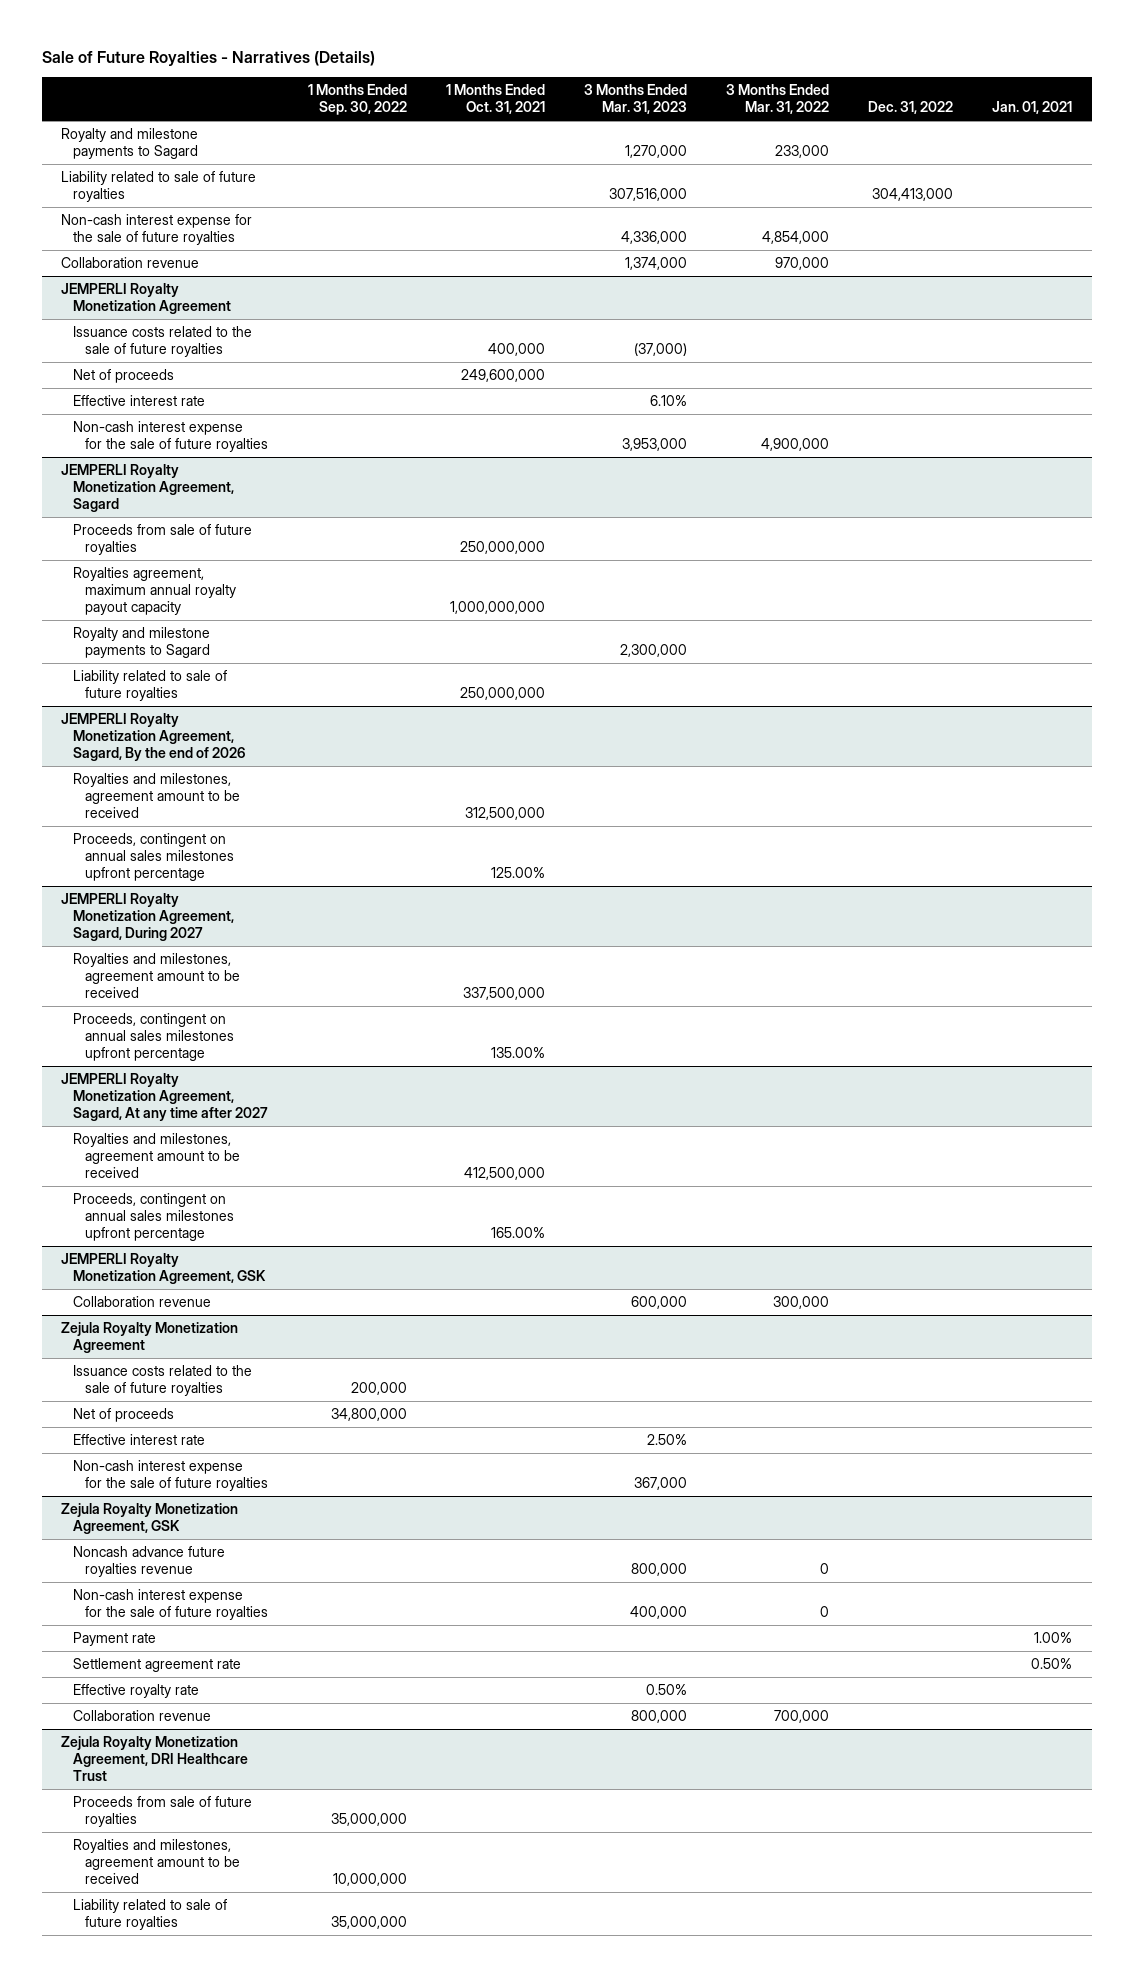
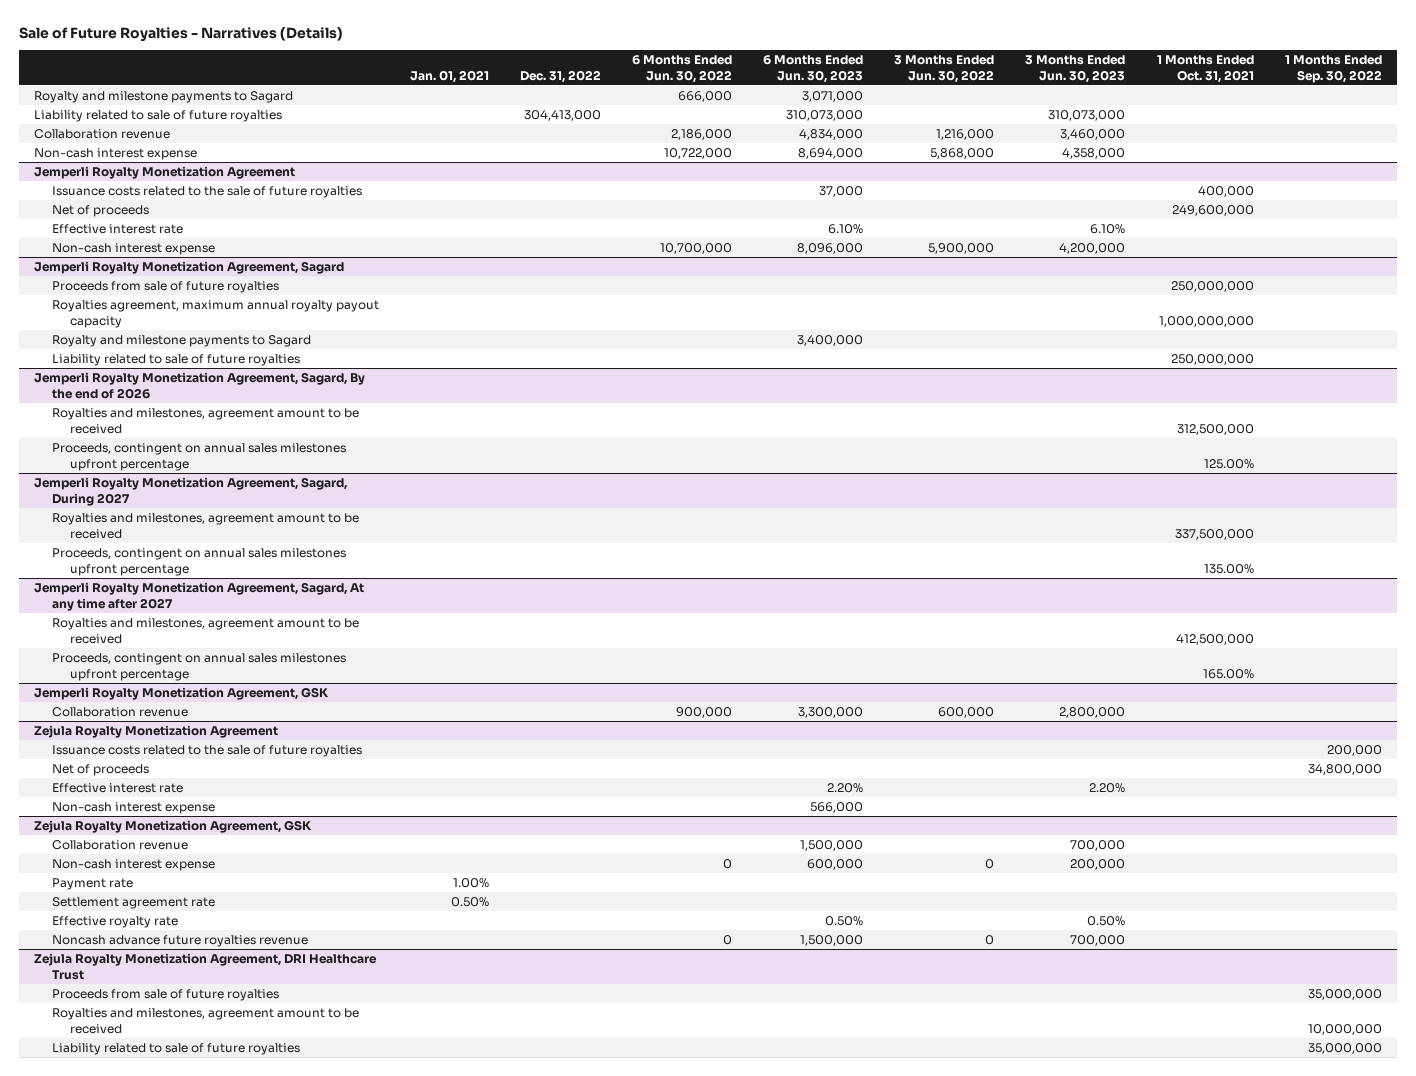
- | 1 Months Ended Sep. 30, 2022 | 1 Months Ended Oct. 31, 2021 | 3 Months Ended Mar. 31, 2023 | 3 Months Ended Mar. 31, 2022 | Dec. 31, 2022 | Jan. 01, 2021
+ | Jan. 01, 2021 | Dec. 31, 2022 | 6 Months Ended Jun. 30, 2022 | 6 Months Ended Jun. 30, 2023 | 3 Months Ended Jun. 30, 2022 | 3 Months Ended Jun. 30, 2023 | 1 Months Ended Oct. 31, 2021 | 1 Months Ended Sep. 30, 2022
- Non-cash interest expense for the sale of future royalties | | | 4,336,000 | 4,854,000 | |
- JEMPERLI Royalty Monetization Agreement
+ Non-cash interest expense | | | 10,722,000 | 8,694,000 | 5,868,000 | 4,358,000 | |
+ Jemperli Royalty Monetization Agreement
- Non-cash interest expense for the sale of future royalties | | | 3,953,000 | 4,900,000 | |
- JEMPERLI Royalty Monetization Agreement, Sagard
+ Non-cash interest expense | | | 10,700,000 | 8,096,000 | 5,900,000 | 4,200,000 | |
+ Jemperli Royalty Monetization Agreement, Sagard
- JEMPERLI Royalty Monetization Agreement, Sagard, By the end of 2026
+ Jemperli Royalty Monetization Agreement, Sagard, By the end of 2026
- JEMPERLI Royalty Monetization Agreement, Sagard, During 2027
+ Jemperli Royalty Monetization Agreement, Sagard, During 2027
- JEMPERLI Royalty Monetization Agreement, Sagard, At any time after 2027
+ Jemperli Royalty Monetization Agreement, Sagard, At any time after 2027
- JEMPERLI Royalty Monetization Agreement, GSK
+ Jemperli Royalty Monetization Agreement, GSK
@ Zejula Royalty Monetization Agreement
- Non-cash interest expense for the sale of future royalties | | | 367,000 | | |
+ Non-cash interest expense | | | | 566,000 | | | |
@ Zejula Royalty Monetization Agreement, GSK
- Non-cash interest expense for the sale of future royalties | | | 400,000 | 0 | |
moved up: Collaboration revenue | | | | 1,500,000 | | 700,000 | |
+ Non-cash interest expense | | | 0 | 600,000 | 0 | 200,000 | |
moved down: Noncash advance future royalties revenue | | | 0 | 1,500,000 | 0 | 700,000 | |

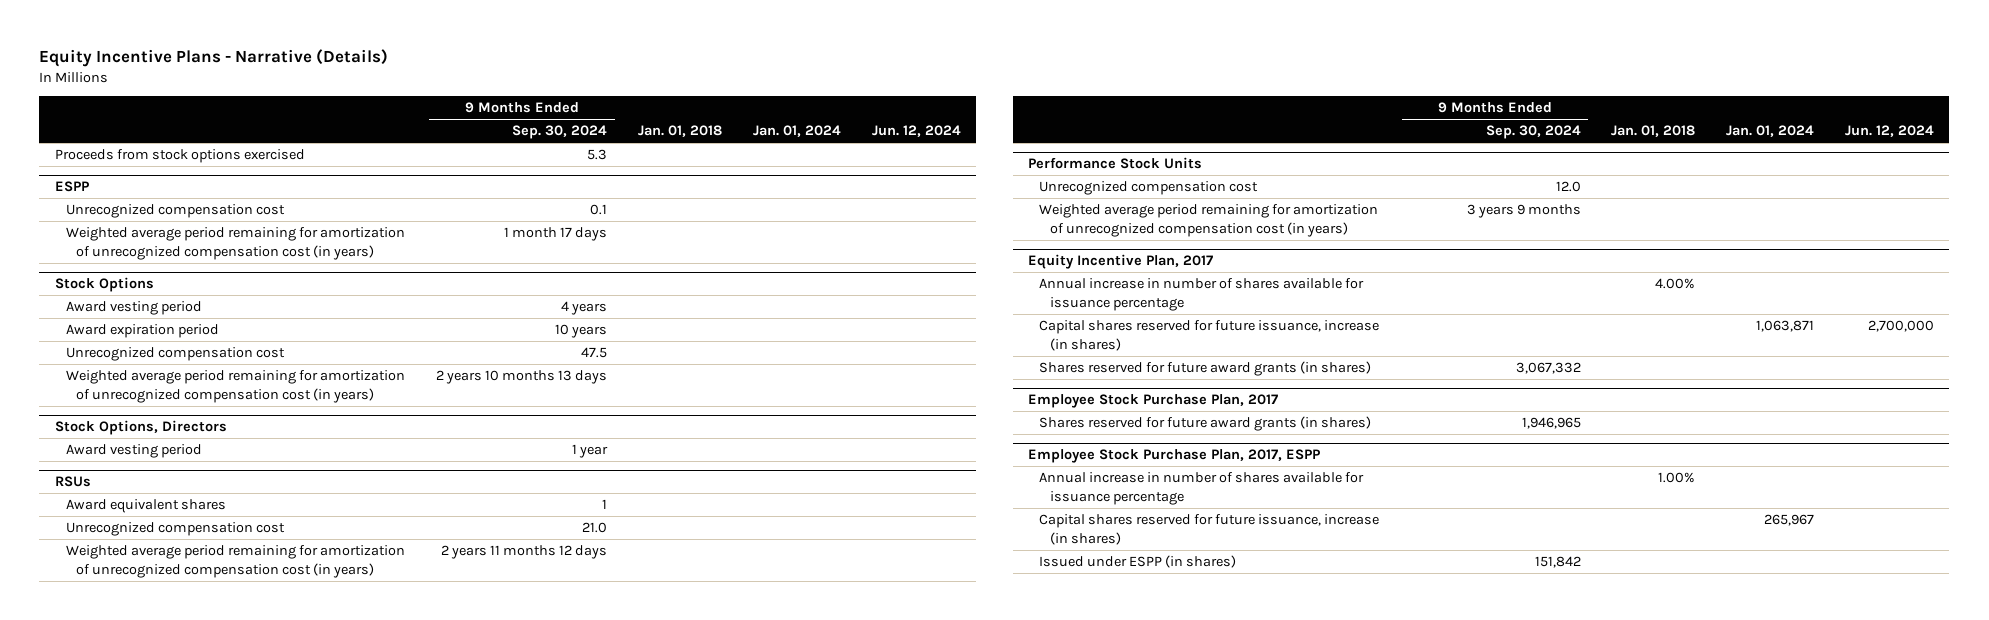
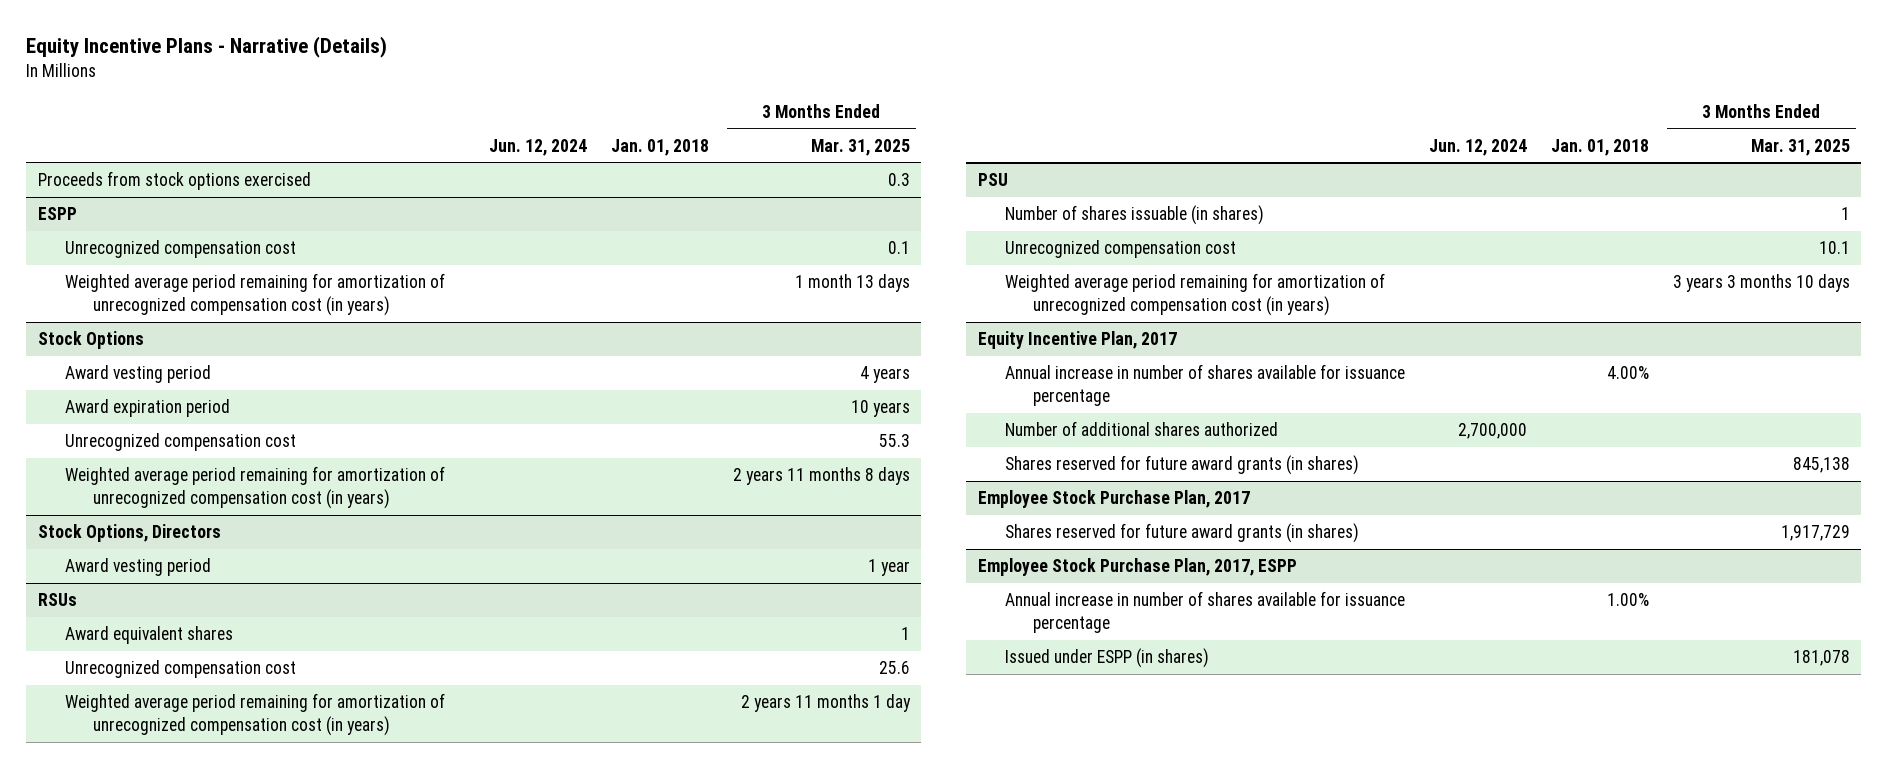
- | 9 Months Ended Sep. 30, 2024 | Jan. 01, 2018 | Jan. 01, 2024 | Jun. 12, 2024
+ | Jun. 12, 2024 | Jan. 01, 2018 | 3 Months Ended Mar. 31, 2025
- Performance Stock Units
- Unrecognized compensation cost | 12.0 | | |
- Weighted average period remaining for amortization of unrecognized compensation cost (in years) | 3 years 9 months | | |
+ PSU
+ Number of shares issuable (in shares) | | | 1
+ Unrecognized compensation cost | | | 10.1
+ Weighted average period remaining for amortization of unrecognized compensation cost (in years) | | | 3 years 3 months 10 days
@ Equity Incentive Plan, 2017
- Capital shares reserved for future issuance, increase (in shares) | | | 1,063,871 | 2,700,000
+ Number of additional shares authorized | 2,700,000 | |
@ Employee Stock Purchase Plan, 2017, ESPP
- Capital shares reserved for future issuance, increase (in shares) | | | 265,967 |

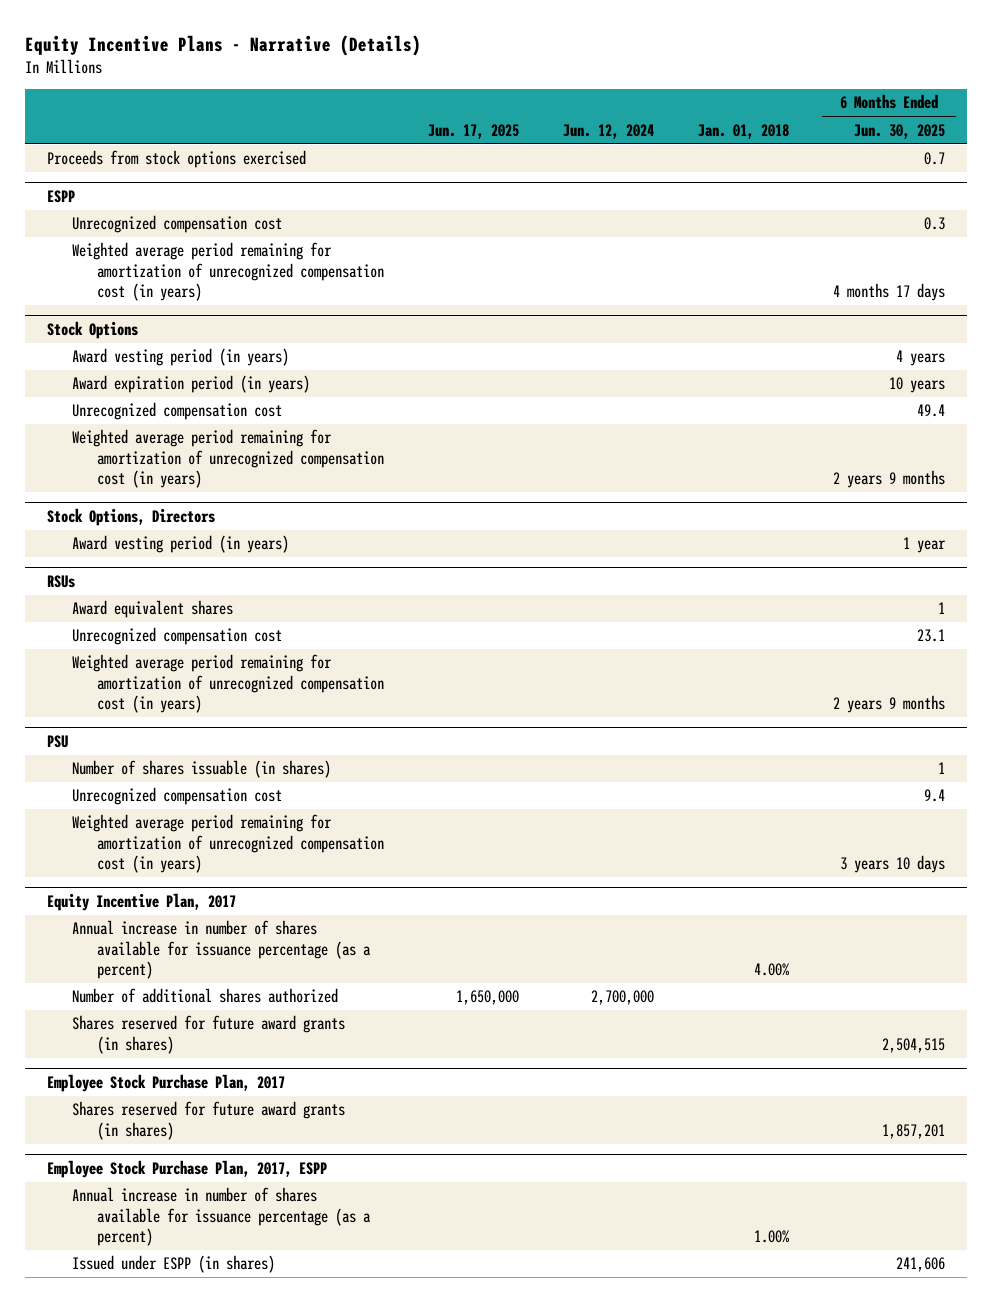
- | Jun. 12, 2024 | Jan. 01, 2018 | 3 Months Ended Mar. 31, 2025
+ | Jun. 17, 2025 | Jun. 12, 2024 | Jan. 01, 2018 | 6 Months Ended Jun. 30, 2025
@ Stock Options
- Award vesting period | | | 4 years
- Award expiration period | | | 10 years
+ Award vesting period (in years) | | | | 4 years
+ Award expiration period (in years) | | | | 10 years
@ Stock Options, Directors
- Award vesting period | | | 1 year
+ Award vesting period (in years) | | | | 1 year
@ Equity Incentive Plan, 2017
- Annual increase in number of shares available for issuance percentage | | 4.00% |
+ Annual increase in number of shares available for issuance percentage (as a percent) | | | 4.00% |
@ Employee Stock Purchase Plan, 2017, ESPP
- Annual increase in number of shares available for issuance percentage | | 1.00% |
+ Annual increase in number of shares available for issuance percentage (as a percent) | | | 1.00% |

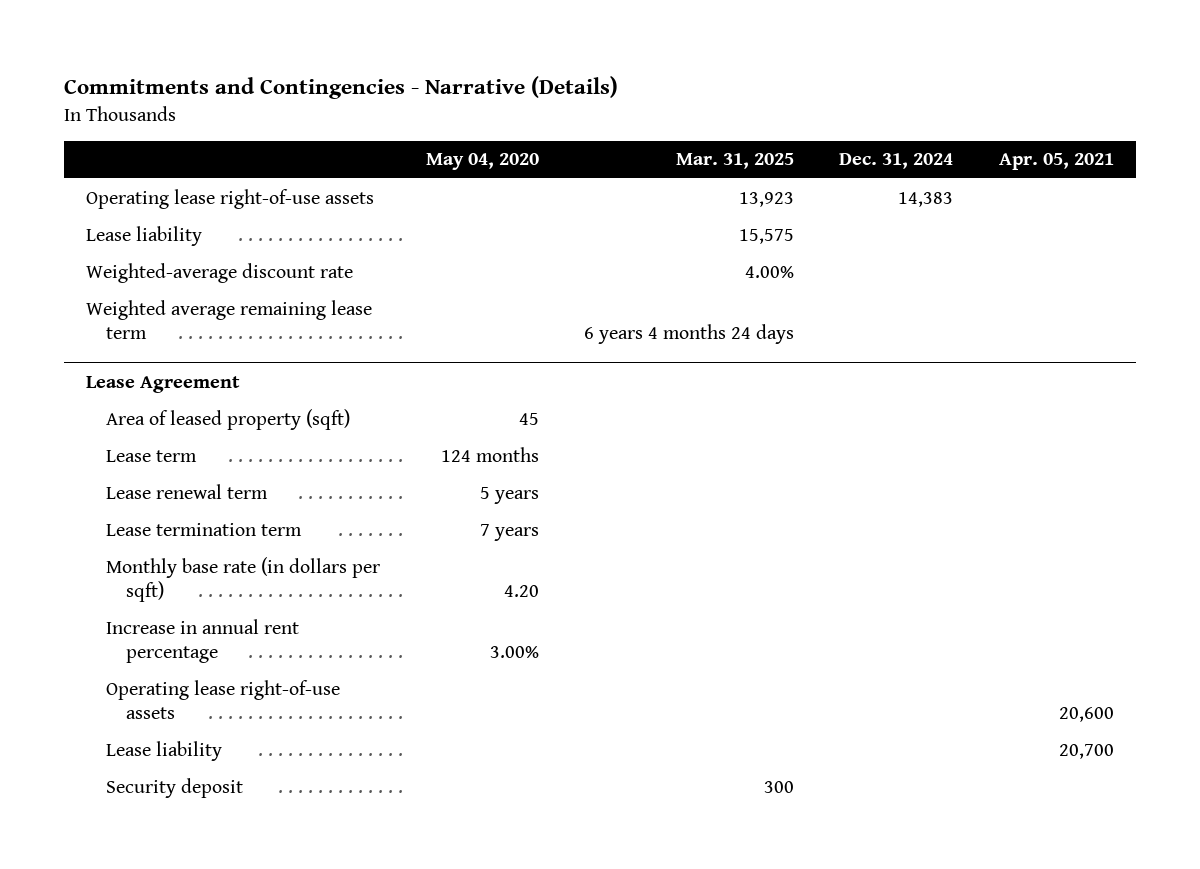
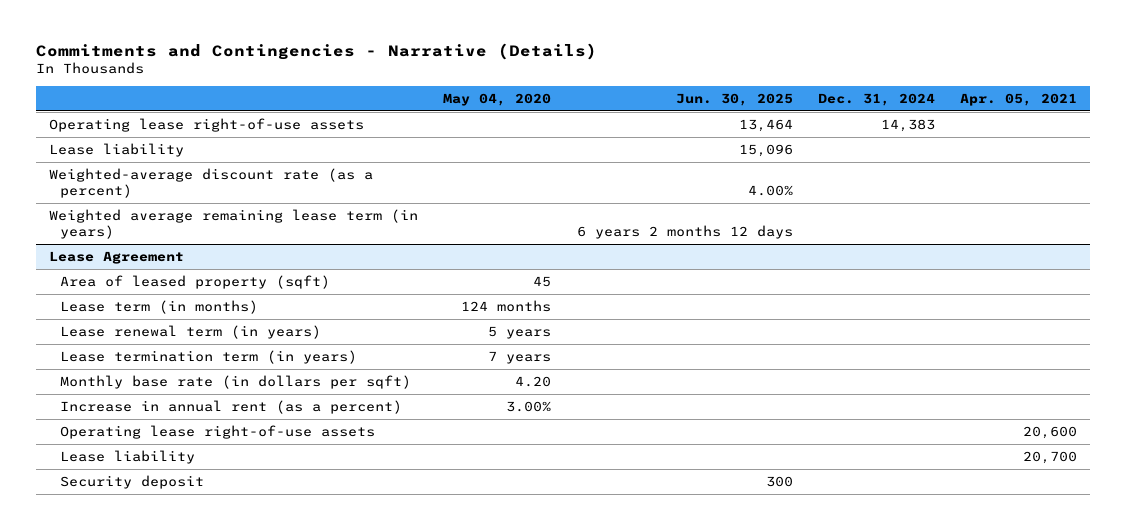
- | May 04, 2020 | Mar. 31, 2025 | Dec. 31, 2024 | Apr. 05, 2021
+ | May 04, 2020 | Jun. 30, 2025 | Dec. 31, 2024 | Apr. 05, 2021
- Weighted-average discount rate | | 4.00% | |
- Weighted average remaining lease term | | 6 years 4 months 24 days | |
+ Weighted-average discount rate (as a percent) | | 4.00% | |
+ Weighted average remaining lease term (in years) | | 6 years 2 months 12 days | |
@ Lease Agreement
- Lease term | 124 months | | |
- Lease renewal term | 5 years | | |
- Lease termination term | 7 years | | |
+ Lease term (in months) | 124 months | | |
+ Lease renewal term (in years) | 5 years | | |
+ Lease termination term (in years) | 7 years | | |
- Increase in annual rent percentage | 3.00% | | |
+ Increase in annual rent (as a percent) | 3.00% | | |

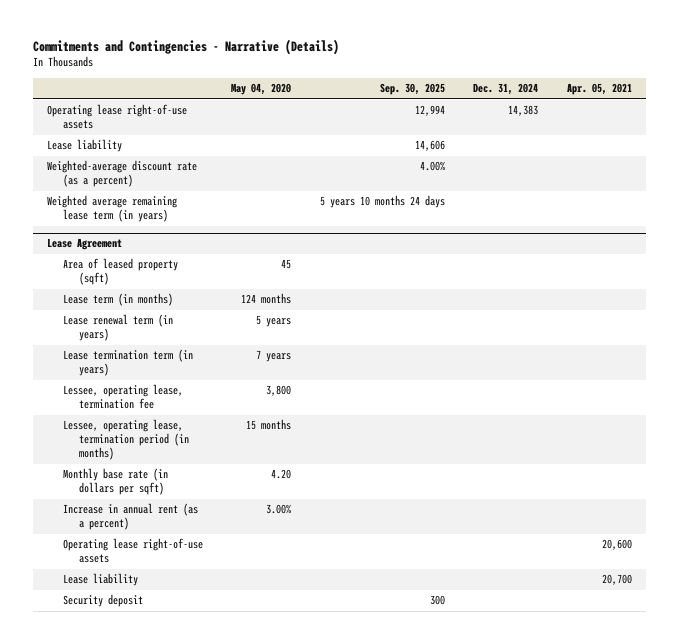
- | May 04, 2020 | Jun. 30, 2025 | Dec. 31, 2024 | Apr. 05, 2021
+ | May 04, 2020 | Sep. 30, 2025 | Dec. 31, 2024 | Apr. 05, 2021
@ Lease Agreement
+ Lessee, operating lease, termination fee | 3,800 | | |
+ Lessee, operating lease, termination period (in months) | 15 months | | |

